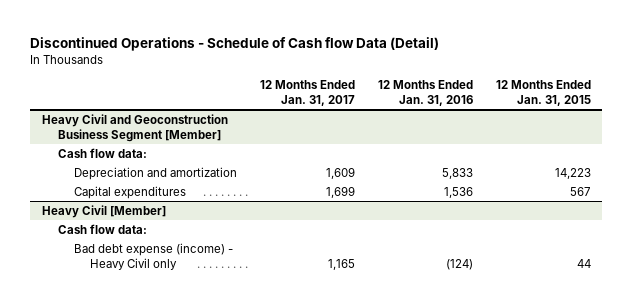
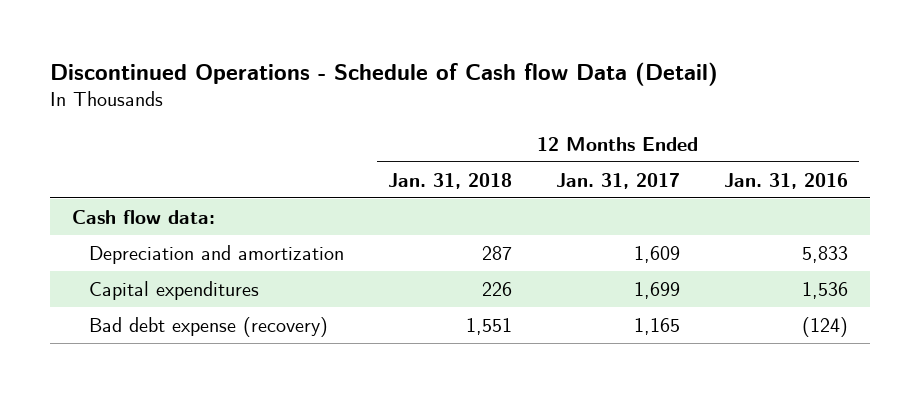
- | 12 Months Ended Jan. 31, 2017 | 12 Months Ended Jan. 31, 2016 | 12 Months Ended Jan. 31, 2015
+ | 12 Months Ended Jan. 31, 2018 | 12 Months Ended Jan. 31, 2017 | 12 Months Ended Jan. 31, 2016
- Heavy Civil and Geoconstruction Business Segment [Member]
- Heavy Civil [Member]
- Cash flow data:
- Bad debt expense (income) - Heavy Civil only | 1,165 | (124) | 44
+ Bad debt expense (recovery) | 1,551 | 1,165 | (124)

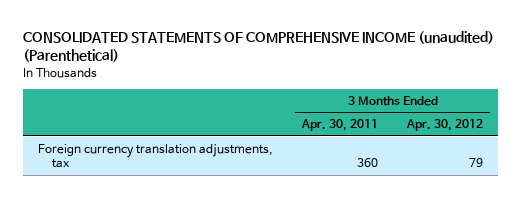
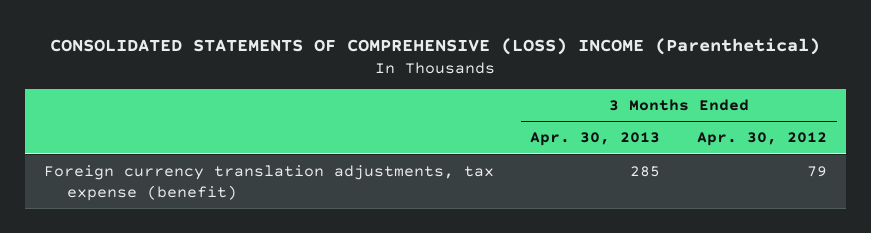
- CONSOLIDATED STATEMENTS OF COMPREHENSIVE INCOME (unaudited) (Parenthetical)
+ CONSOLIDATED STATEMENTS OF COMPREHENSIVE (LOSS) INCOME (Parenthetical)
- | 3 Months Ended Apr. 30, 2011 | 3 Months Ended Apr. 30, 2012
+ | 3 Months Ended Apr. 30, 2013 | 3 Months Ended Apr. 30, 2012
- Foreign currency translation adjustments, tax | 360 | 79
+ Foreign currency translation adjustments, tax expense (benefit) | 285 | 79

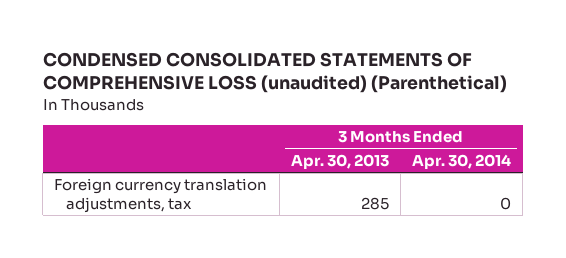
- CONSOLIDATED STATEMENTS OF COMPREHENSIVE (LOSS) INCOME (Parenthetical)
+ CONDENSED CONSOLIDATED STATEMENTS OF COMPREHENSIVE LOSS (unaudited) (Parenthetical)
- | 3 Months Ended Apr. 30, 2013 | 3 Months Ended Apr. 30, 2012
+ | 3 Months Ended Apr. 30, 2013 | 3 Months Ended Apr. 30, 2014
- Foreign currency translation adjustments, tax expense (benefit) | 285 | 79
+ Foreign currency translation adjustments, tax | 285 | 0

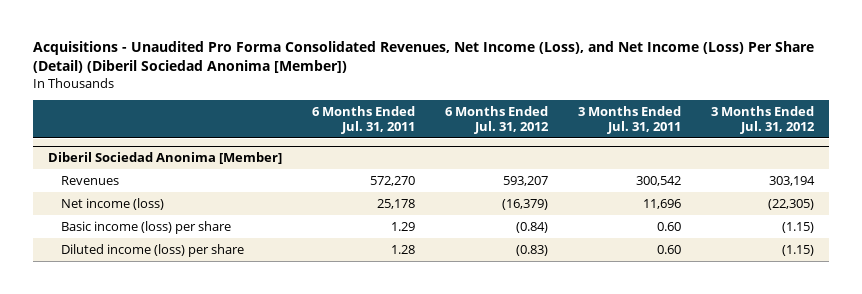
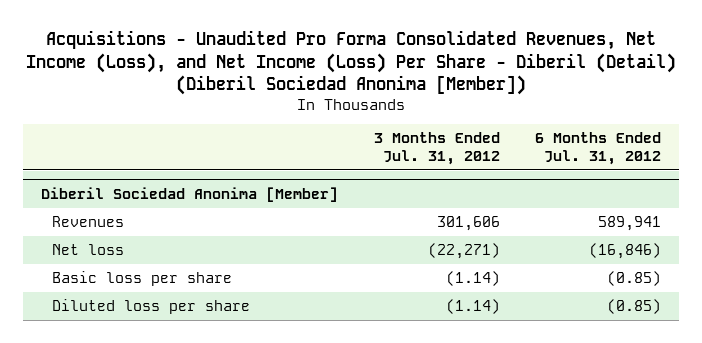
- Acquisitions - Unaudited Pro Forma Consolidated Revenues, Net Income (Loss), and Net Income (Loss) Per Share (Detail) (Diberil Sociedad Anonima [Member])
+ Acquisitions - Unaudited Pro Forma Consolidated Revenues, Net Income (Loss), and Net Income (Loss) Per Share - Diberil (Detail) (Diberil Sociedad Anonima [Member])
- | 6 Months Ended Jul. 31, 2011 | 6 Months Ended Jul. 31, 2012 | 3 Months Ended Jul. 31, 2011 | 3 Months Ended Jul. 31, 2012
+ | 3 Months Ended Jul. 31, 2012 | 6 Months Ended Jul. 31, 2012
@ Diberil Sociedad Anonima [Member]
- Revenues | 572,270 | 593,207 | 300,542 | 303,194
- Net income (loss) | 25,178 | (16,379) | 11,696 | (22,305)
- Basic income (loss) per share | 1.29 | (0.84) | 0.60 | (1.15)
- Diluted income (loss) per share | 1.28 | (0.83) | 0.60 | (1.15)
+ Revenues | 301,606 | 589,941
+ Net loss | (22,271) | (16,846)
+ Basic loss per share | (1.14) | (0.85)
+ Diluted loss per share | (1.14) | (0.85)

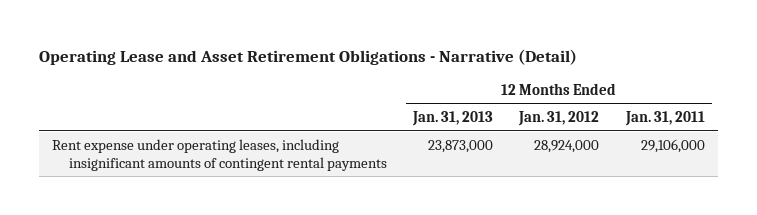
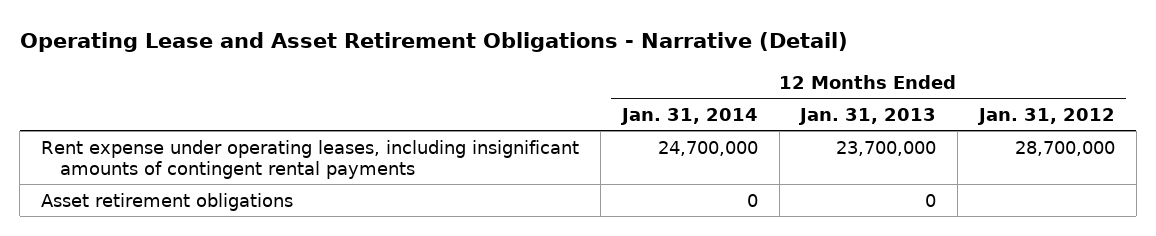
- | 12 Months Ended Jan. 31, 2013 | 12 Months Ended Jan. 31, 2012 | 12 Months Ended Jan. 31, 2011
+ | 12 Months Ended Jan. 31, 2014 | 12 Months Ended Jan. 31, 2013 | 12 Months Ended Jan. 31, 2012
- Rent expense under operating leases, including insignificant amounts of contingent rental payments | 23,873,000 | 28,924,000 | 29,106,000
+ Rent expense under operating leases, including insignificant amounts of contingent rental payments | 24,700,000 | 23,700,000 | 28,700,000
+ Asset retirement obligations | 0 | 0 |

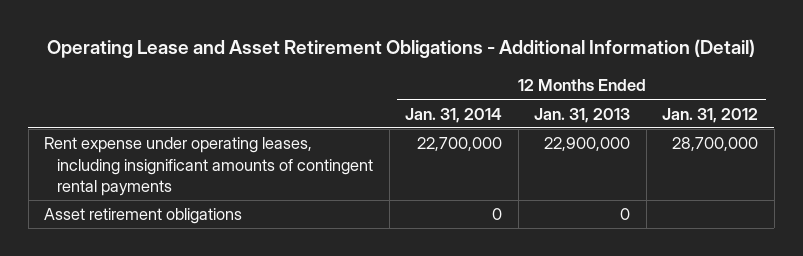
- Operating Lease and Asset Retirement Obligations - Narrative (Detail)
+ Operating Lease and Asset Retirement Obligations - Additional Information (Detail)
- Rent expense under operating leases, including insignificant amounts of contingent rental payments | 24,700,000 | 23,700,000 | 28,700,000
+ Rent expense under operating leases, including insignificant amounts of contingent rental payments | 22,700,000 | 22,900,000 | 28,700,000

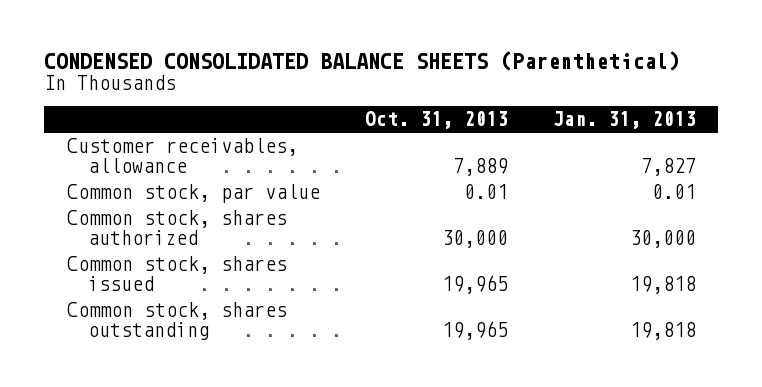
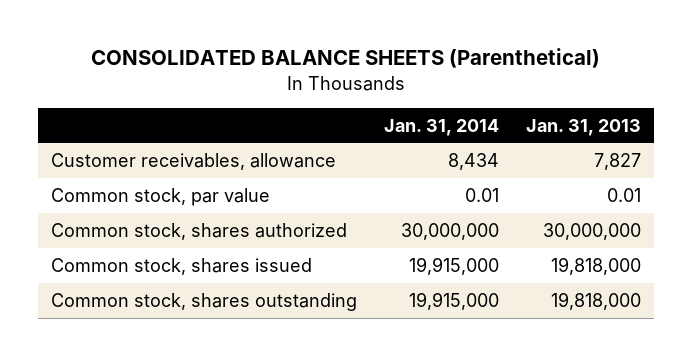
- CONDENSED CONSOLIDATED BALANCE SHEETS (Parenthetical)
+ CONSOLIDATED BALANCE SHEETS (Parenthetical)
- | Oct. 31, 2013 | Jan. 31, 2013
+ | Jan. 31, 2014 | Jan. 31, 2013
- Common stock, shares authorized | 30,000 | 30,000
- Common stock, shares issued | 19,965 | 19,818
- Common stock, shares outstanding | 19,965 | 19,818
+ Common stock, shares authorized | 30,000,000 | 30,000,000
+ Common stock, shares issued | 19,915,000 | 19,818,000
+ Common stock, shares outstanding | 19,915,000 | 19,818,000

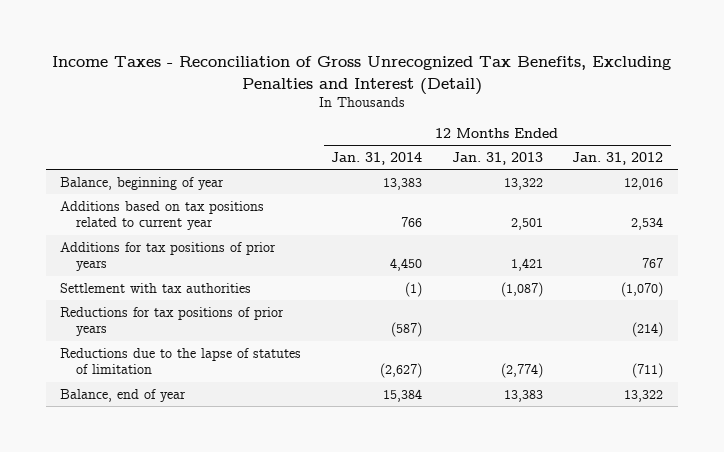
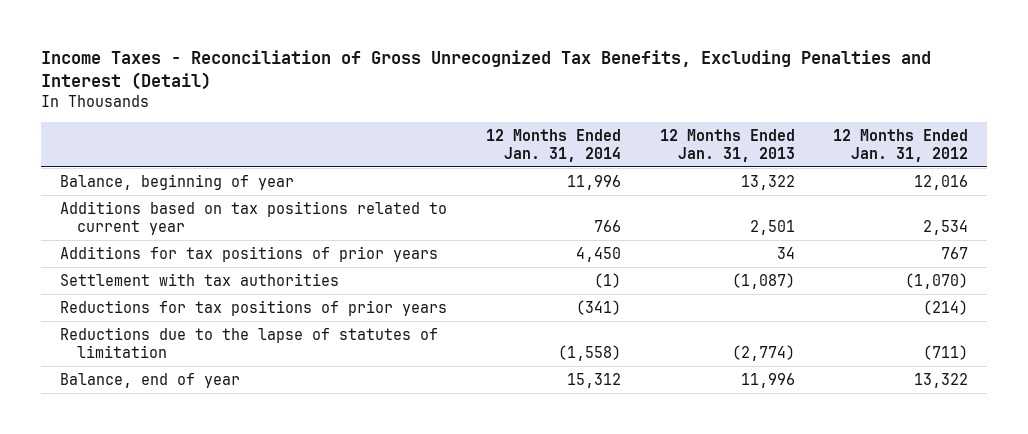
- Balance, beginning of year | 13,383 | 13,322 | 12,016
+ Balance, beginning of year | 11,996 | 13,322 | 12,016
- Additions for tax positions of prior years | 4,450 | 1,421 | 767
+ Additions for tax positions of prior years | 4,450 | 34 | 767
- Reductions for tax positions of prior years | (587) | | (214)
- Reductions due to the lapse of statutes of limitation | (2,627) | (2,774) | (711)
- Balance, end of year | 15,384 | 13,383 | 13,322
+ Reductions for tax positions of prior years | (341) | | (214)
+ Reductions due to the lapse of statutes of limitation | (1,558) | (2,774) | (711)
+ Balance, end of year | 15,312 | 11,996 | 13,322

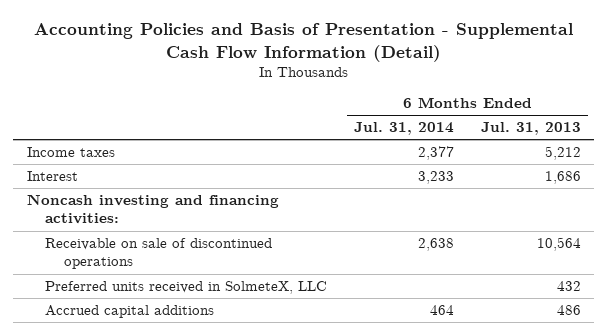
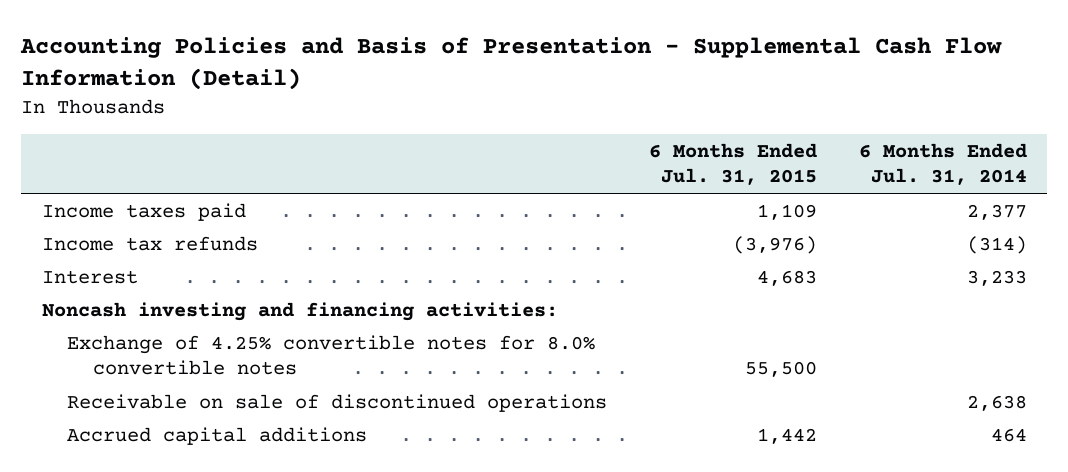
- | 6 Months Ended Jul. 31, 2014 | 6 Months Ended Jul. 31, 2013
+ | 6 Months Ended Jul. 31, 2015 | 6 Months Ended Jul. 31, 2014
- Income taxes | 2,377 | 5,212
+ Income taxes paid | 1,109 | 2,377
+ Income tax refunds | (3,976) | (314)
+ Exchange of 4.25% convertible notes for 8.0% convertible notes | 55,500 |
- Preferred units received in SolmeteX, LLC | | 432

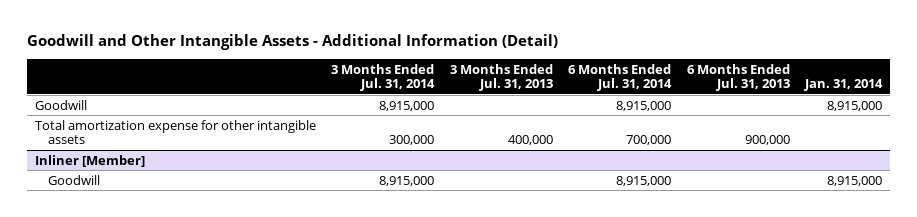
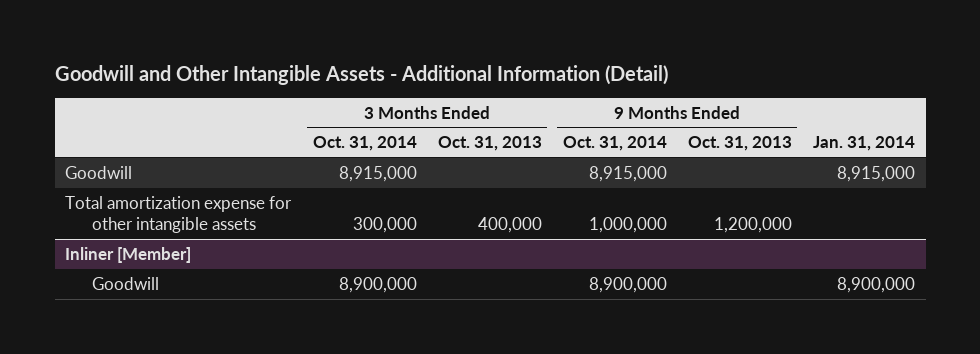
- | 3 Months Ended Jul. 31, 2014 | 3 Months Ended Jul. 31, 2013 | 6 Months Ended Jul. 31, 2014 | 6 Months Ended Jul. 31, 2013 | Jan. 31, 2014
+ | 3 Months Ended Oct. 31, 2014 | 3 Months Ended Oct. 31, 2013 | 9 Months Ended Oct. 31, 2014 | 9 Months Ended Oct. 31, 2013 | Jan. 31, 2014
@ Inliner [Member]
- Goodwill | 8,915,000 | | 8,915,000 | | 8,915,000
+ Goodwill | 8,900,000 | | 8,900,000 | | 8,900,000

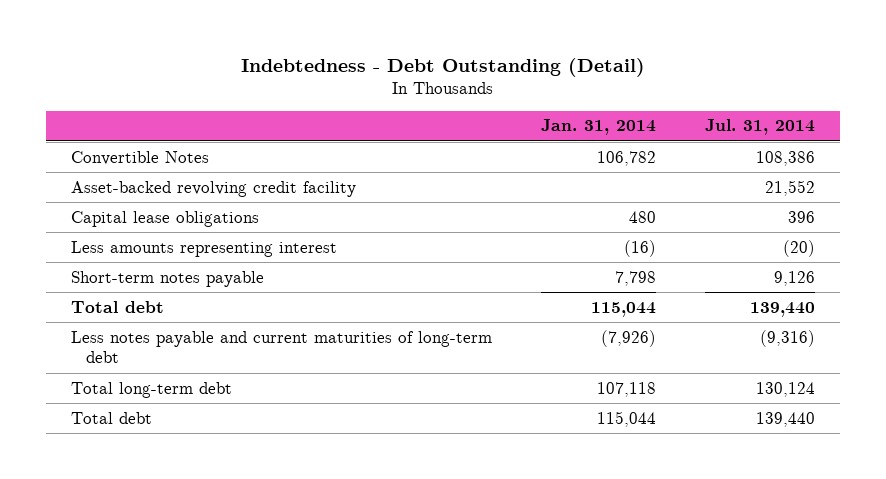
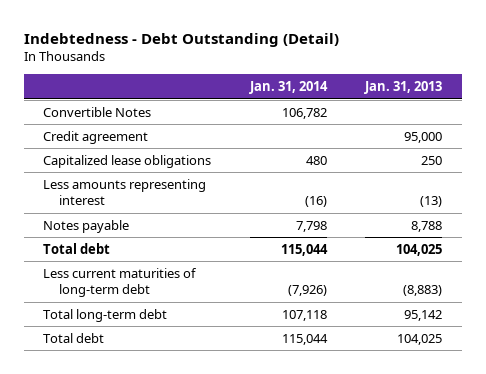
- | Jan. 31, 2014 | Jul. 31, 2014
+ | Jan. 31, 2014 | Jan. 31, 2013
- Asset-backed revolving credit facility | | 21,552
- Capital lease obligations | 480 | 396
+ Credit agreement | | 95,000
+ Capitalized lease obligations | 480 | 250
- Short-term notes payable | 7,798 | 9,126
+ Notes payable | 7,798 | 8,788
- Less notes payable and current maturities of long-term debt | (7,926) | (9,316)
+ Less current maturities of long-term debt | (7,926) | (8,883)

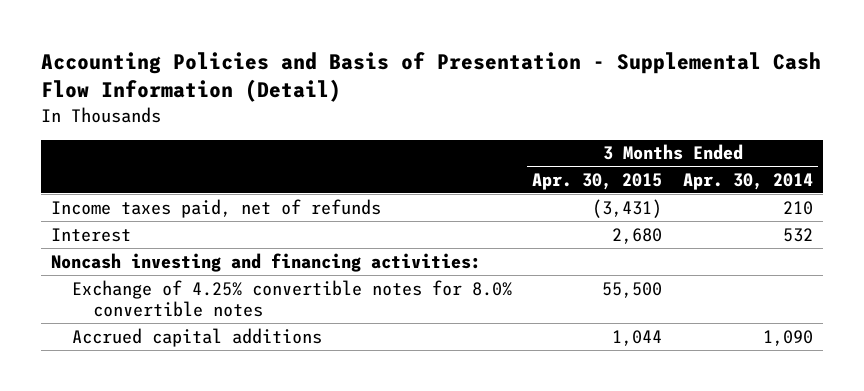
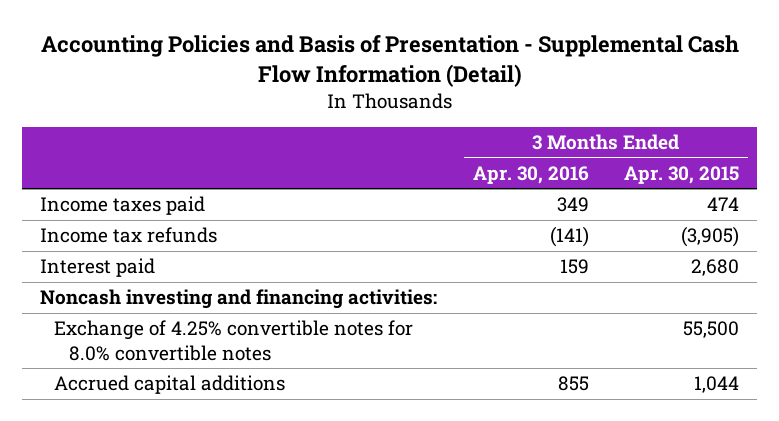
- | 3 Months Ended Apr. 30, 2015 | 3 Months Ended Apr. 30, 2014
+ | 3 Months Ended Apr. 30, 2016 | 3 Months Ended Apr. 30, 2015
- Income taxes paid, net of refunds | (3,431) | 210
- Interest | 2,680 | 532
+ Income taxes paid | 349 | 474
+ Income tax refunds | (141) | (3,905)
+ Interest paid | 159 | 2,680

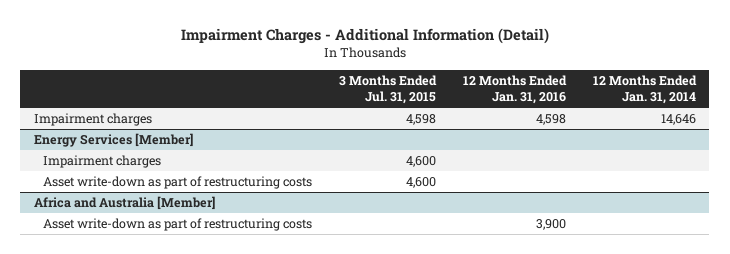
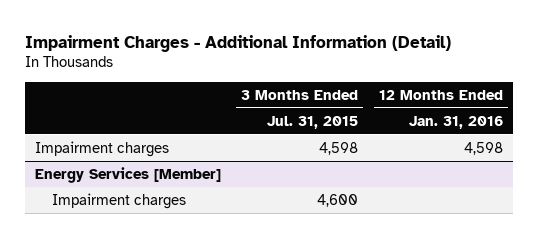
- | 3 Months Ended Jul. 31, 2015 | 12 Months Ended Jan. 31, 2016 | 12 Months Ended Jan. 31, 2014
+ | 3 Months Ended Jul. 31, 2015 | 12 Months Ended Jan. 31, 2016
@ Energy Services [Member]
- Asset write-down as part of restructuring costs | 4,600 | |
- Africa and Australia [Member]
- Asset write-down as part of restructuring costs | | 3,900 |

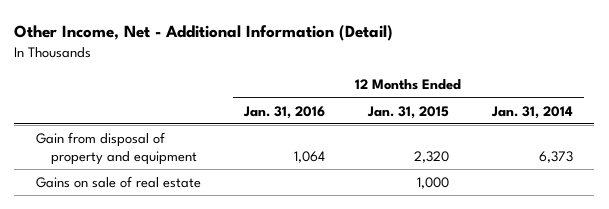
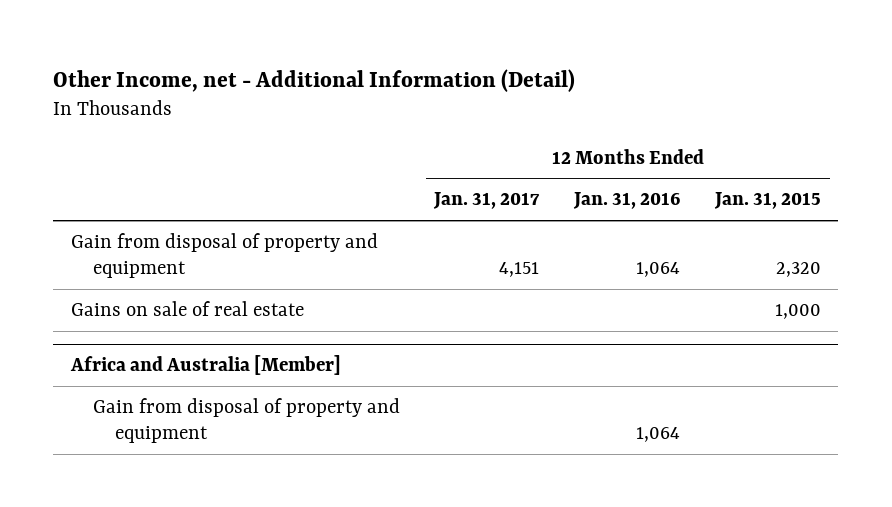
- Other Income, Net - Additional Information (Detail)
+ Other Income, net - Additional Information (Detail)
- | 12 Months Ended Jan. 31, 2016 | 12 Months Ended Jan. 31, 2015 | 12 Months Ended Jan. 31, 2014
+ | 12 Months Ended Jan. 31, 2017 | 12 Months Ended Jan. 31, 2016 | 12 Months Ended Jan. 31, 2015
+ Africa and Australia [Member]
+ Gain from disposal of property and equipment | | 1,064 |

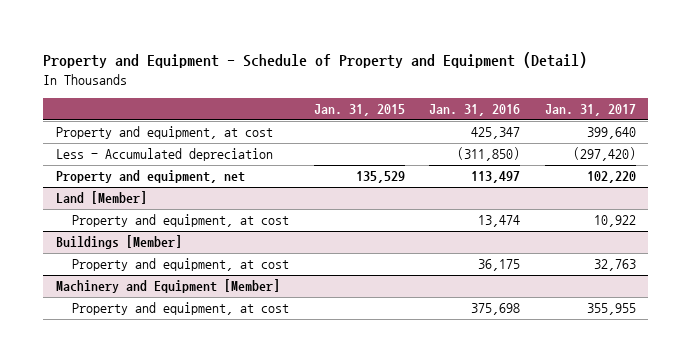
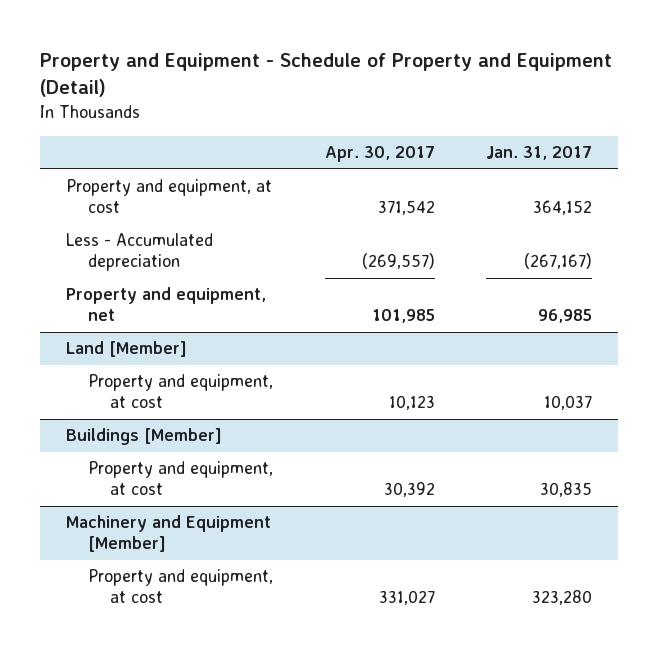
- | Jan. 31, 2015 | Jan. 31, 2016 | Jan. 31, 2017
+ | Apr. 30, 2017 | Jan. 31, 2017
- Property and equipment, at cost | | 425,347 | 399,640
- Less - Accumulated depreciation | | (311,850) | (297,420)
- Property and equipment, net | 135,529 | 113,497 | 102,220
+ Property and equipment, at cost | 371,542 | 364,152
+ Less - Accumulated depreciation | (269,557) | (267,167)
+ Property and equipment, net | 101,985 | 96,985
@ Land [Member]
- Property and equipment, at cost | | 13,474 | 10,922
+ Property and equipment, at cost | 10,123 | 10,037
@ Buildings [Member]
- Property and equipment, at cost | | 36,175 | 32,763
+ Property and equipment, at cost | 30,392 | 30,835
@ Machinery and Equipment [Member]
- Property and equipment, at cost | | 375,698 | 355,955
+ Property and equipment, at cost | 331,027 | 323,280

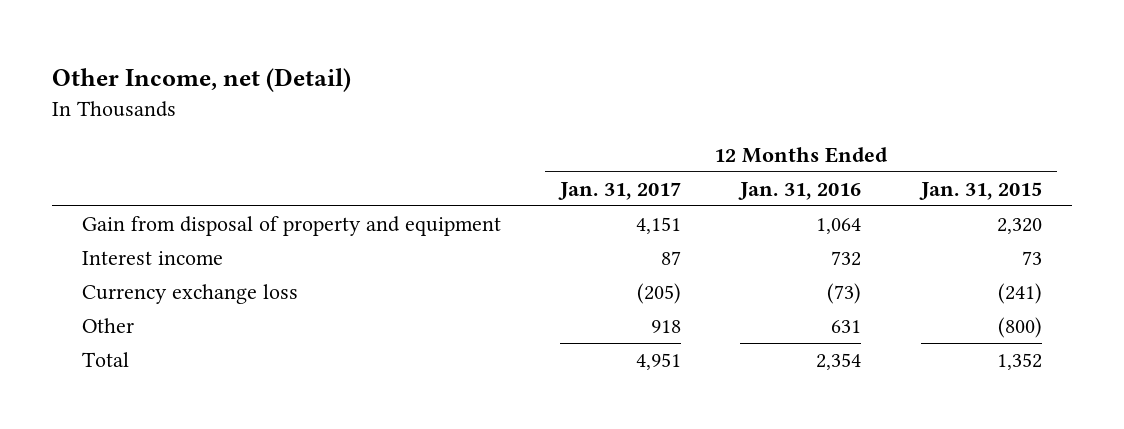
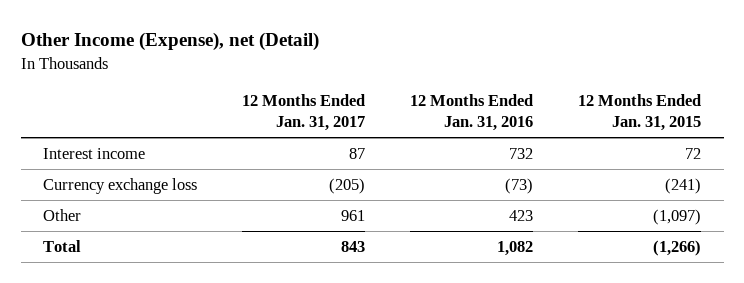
- Other Income, net (Detail)
+ Other Income (Expense), net (Detail)
- Gain from disposal of property and equipment | 4,151 | 1,064 | 2,320
- Interest income | 87 | 732 | 73
+ Interest income | 87 | 732 | 72
- Other | 918 | 631 | (800)
- Total | 4,951 | 2,354 | 1,352
+ Other | 961 | 423 | (1,097)
+ Total | 843 | 1,082 | (1,266)

